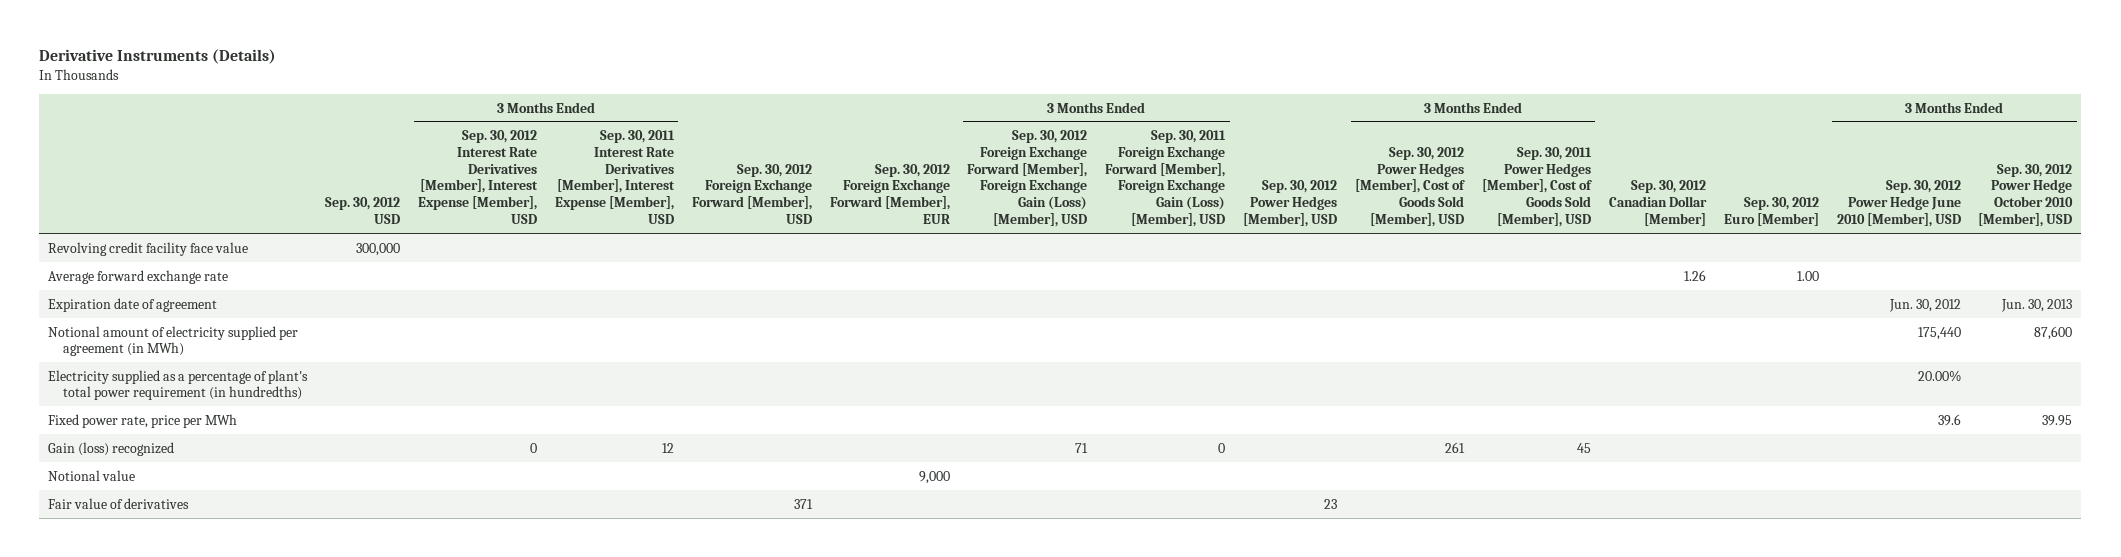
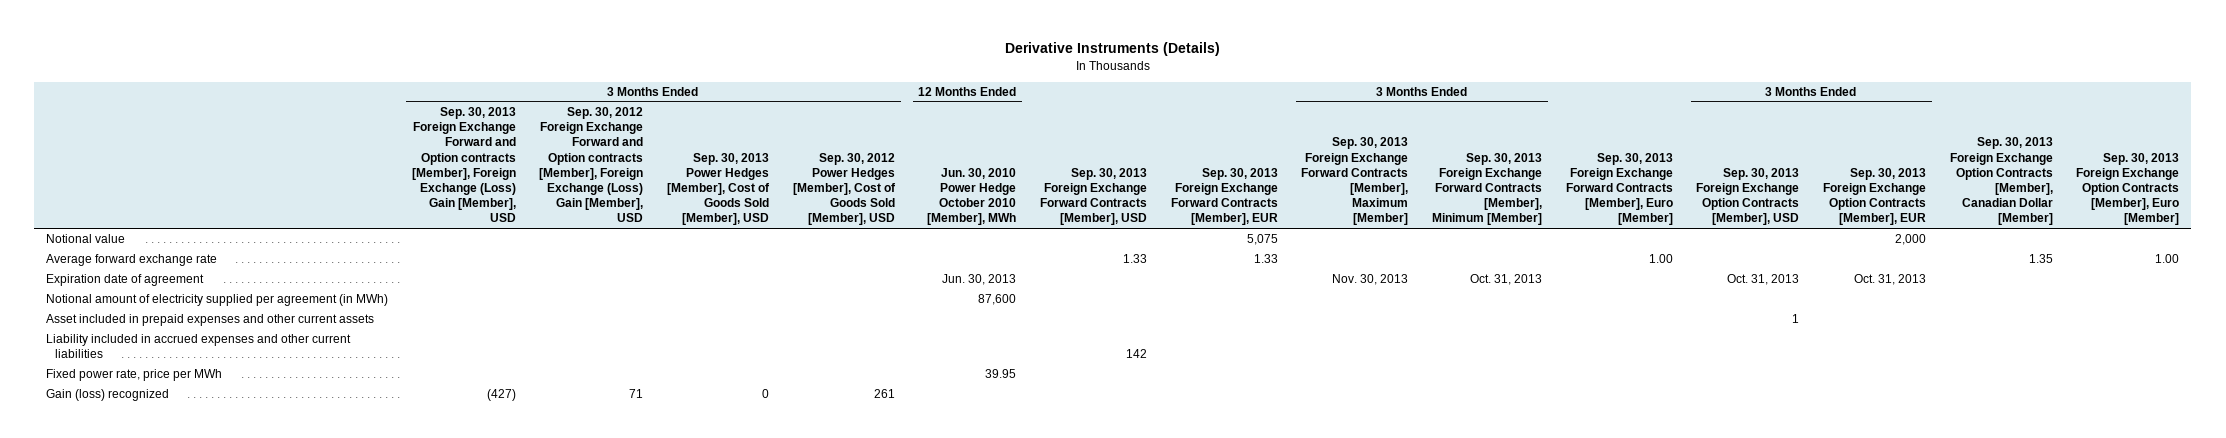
- | Sep. 30, 2012 USD | 3 Months Ended Sep. 30, 2012 Interest Rate Derivatives [Member], Interest Expense [Member], USD | 3 Months Ended Sep. 30, 2011 Interest Rate Derivatives [Member], Interest Expense [Member], USD | Sep. 30, 2012 Foreign Exchange Forward [Member], USD | Sep. 30, 2012 Foreign Exchange Forward [Member], EUR | 3 Months Ended Sep. 30, 2012 Foreign Exchange Forward [Member], Foreign Exchange Gain (Loss) [Member], USD | 3 Months Ended Sep. 30, 2011 Foreign Exchange Forward [Member], Foreign Exchange Gain (Loss) [Member], USD | Sep. 30, 2012 Power Hedges [Member], USD | 3 Months Ended Sep. 30, 2012 Power Hedges [Member], Cost of Goods Sold [Member], USD | 3 Months Ended Sep. 30, 2011 Power Hedges [Member], Cost of Goods Sold [Member], USD | Sep. 30, 2012 Canadian Dollar [Member] | Sep. 30, 2012 Euro [Member] | 3 Months Ended Sep. 30, 2012 Power Hedge June 2010 [Member], USD | 3 Months Ended Sep. 30, 2012 Power Hedge October 2010 [Member], USD
+ | 3 Months Ended Sep. 30, 2013 Foreign Exchange Forward and Option contracts [Member], Foreign Exchange (Loss) Gain [Member], USD | 3 Months Ended Sep. 30, 2012 Foreign Exchange Forward and Option contracts [Member], Foreign Exchange (Loss) Gain [Member], USD | 3 Months Ended Sep. 30, 2013 Power Hedges [Member], Cost of Goods Sold [Member], USD | 3 Months Ended Sep. 30, 2012 Power Hedges [Member], Cost of Goods Sold [Member], USD | 12 Months Ended Jun. 30, 2010 Power Hedge October 2010 [Member], MWh | Sep. 30, 2013 Foreign Exchange Forward Contracts [Member], USD | Sep. 30, 2013 Foreign Exchange Forward Contracts [Member], EUR | 3 Months Ended Sep. 30, 2013 Foreign Exchange Forward Contracts [Member], Maximum [Member] | 3 Months Ended Sep. 30, 2013 Foreign Exchange Forward Contracts [Member], Minimum [Member] | Sep. 30, 2013 Foreign Exchange Forward Contracts [Member], Euro [Member] | 3 Months Ended Sep. 30, 2013 Foreign Exchange Option Contracts [Member], USD | 3 Months Ended Sep. 30, 2013 Foreign Exchange Option Contracts [Member], EUR | Sep. 30, 2013 Foreign Exchange Option Contracts [Member], Canadian Dollar [Member] | Sep. 30, 2013 Foreign Exchange Option Contracts [Member], Euro [Member]
- Revolving credit facility face value | 300,000 | | | | | | | | | | | | |
moved up: Notional value | | | | | | | 5,075 | | | | | 2,000 | |
- Electricity supplied as a percentage of plant's total power requirement (in hundredths) | | | | | | | | | | | | | 20.00% |
+ Asset included in prepaid expenses and other current assets | | | | | | | | | | | 1 | | |
+ Liability included in accrued expenses and other current liabilities | | | | | | 142 | | | | | | | |
- Fair value of derivatives | | | | 371 | | | | 23 | | | | | |

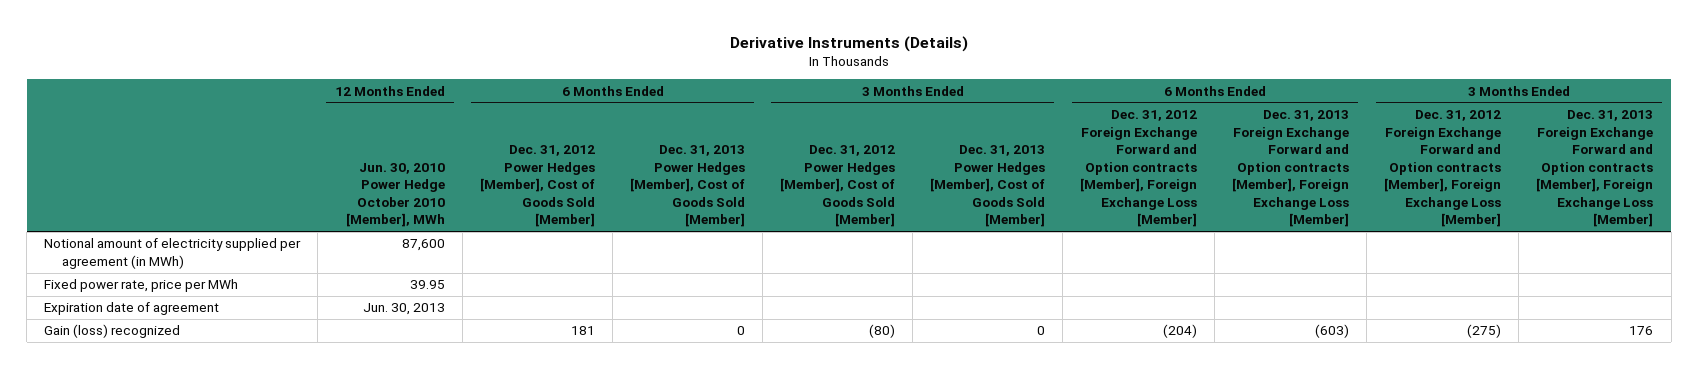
- | 3 Months Ended Sep. 30, 2013 Foreign Exchange Forward and Option contracts [Member], Foreign Exchange (Loss) Gain [Member], USD | 3 Months Ended Sep. 30, 2012 Foreign Exchange Forward and Option contracts [Member], Foreign Exchange (Loss) Gain [Member], USD | 3 Months Ended Sep. 30, 2013 Power Hedges [Member], Cost of Goods Sold [Member], USD | 3 Months Ended Sep. 30, 2012 Power Hedges [Member], Cost of Goods Sold [Member], USD | 12 Months Ended Jun. 30, 2010 Power Hedge October 2010 [Member], MWh | Sep. 30, 2013 Foreign Exchange Forward Contracts [Member], USD | Sep. 30, 2013 Foreign Exchange Forward Contracts [Member], EUR | 3 Months Ended Sep. 30, 2013 Foreign Exchange Forward Contracts [Member], Maximum [Member] | 3 Months Ended Sep. 30, 2013 Foreign Exchange Forward Contracts [Member], Minimum [Member] | Sep. 30, 2013 Foreign Exchange Forward Contracts [Member], Euro [Member] | 3 Months Ended Sep. 30, 2013 Foreign Exchange Option Contracts [Member], USD | 3 Months Ended Sep. 30, 2013 Foreign Exchange Option Contracts [Member], EUR | Sep. 30, 2013 Foreign Exchange Option Contracts [Member], Canadian Dollar [Member] | Sep. 30, 2013 Foreign Exchange Option Contracts [Member], Euro [Member]
+ | 12 Months Ended Jun. 30, 2010 Power Hedge October 2010 [Member], MWh | 6 Months Ended Dec. 31, 2012 Power Hedges [Member], Cost of Goods Sold [Member] | 6 Months Ended Dec. 31, 2013 Power Hedges [Member], Cost of Goods Sold [Member] | 3 Months Ended Dec. 31, 2012 Power Hedges [Member], Cost of Goods Sold [Member] | 3 Months Ended Dec. 31, 2013 Power Hedges [Member], Cost of Goods Sold [Member] | 6 Months Ended Dec. 31, 2012 Foreign Exchange Forward and Option contracts [Member], Foreign Exchange Loss [Member] | 6 Months Ended Dec. 31, 2013 Foreign Exchange Forward and Option contracts [Member], Foreign Exchange Loss [Member] | 3 Months Ended Dec. 31, 2012 Foreign Exchange Forward and Option contracts [Member], Foreign Exchange Loss [Member] | 3 Months Ended Dec. 31, 2013 Foreign Exchange Forward and Option contracts [Member], Foreign Exchange Loss [Member]
- Notional value | | | | | | | 5,075 | | | | | 2,000 | |
- Average forward exchange rate | | | | | | 1.33 | 1.33 | | | 1.00 | | | 1.35 | 1.00
- Asset included in prepaid expenses and other current assets | | | | | | | | | | | 1 | | |
- Liability included in accrued expenses and other current liabilities | | | | | | 142 | | | | | | | |
moved down: Expiration date of agreement | Jun. 30, 2013 | | | | | | | |

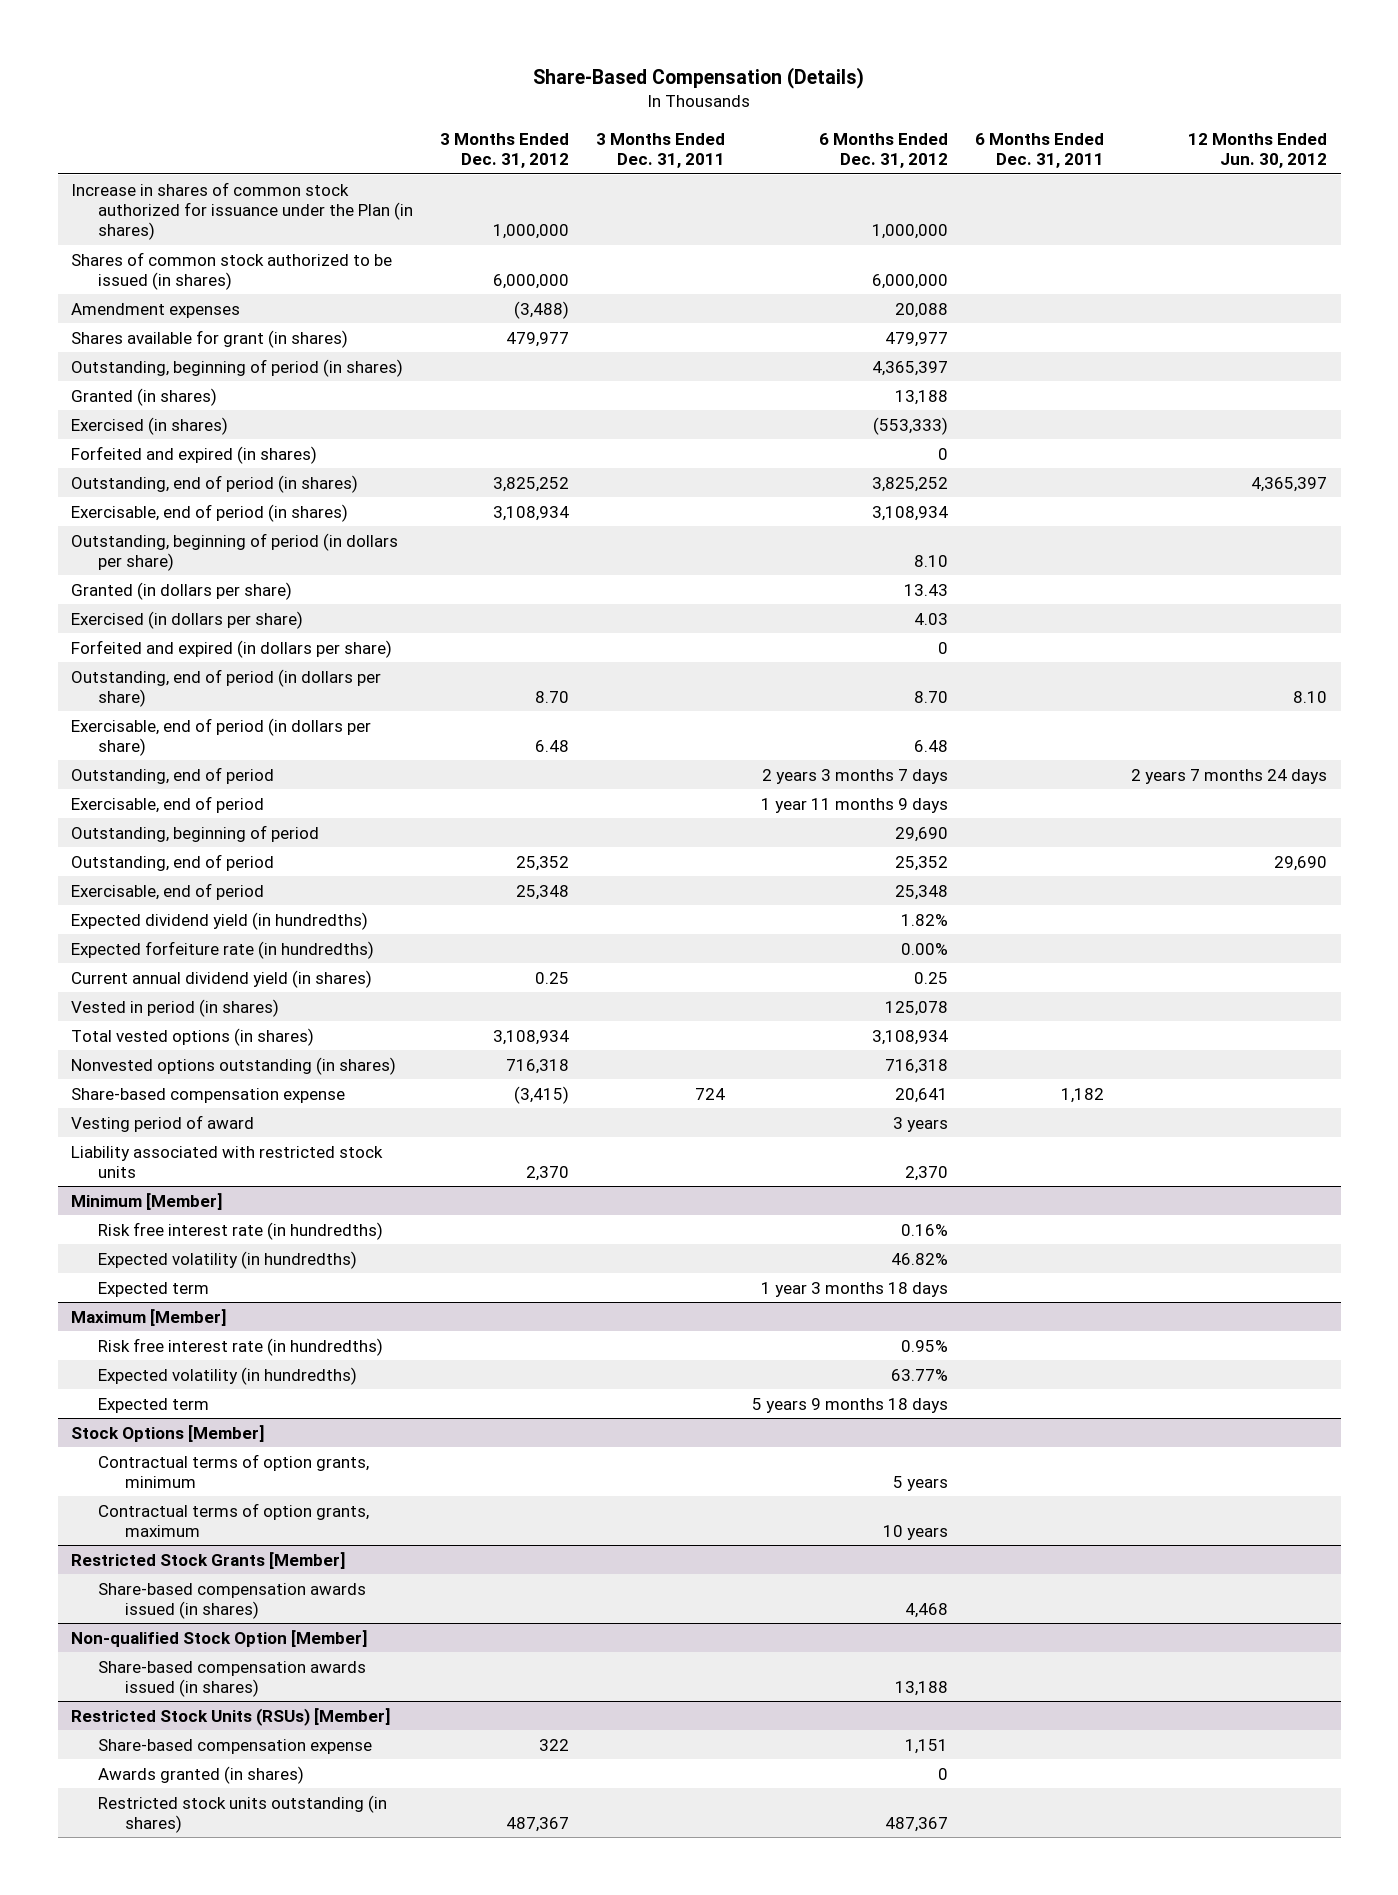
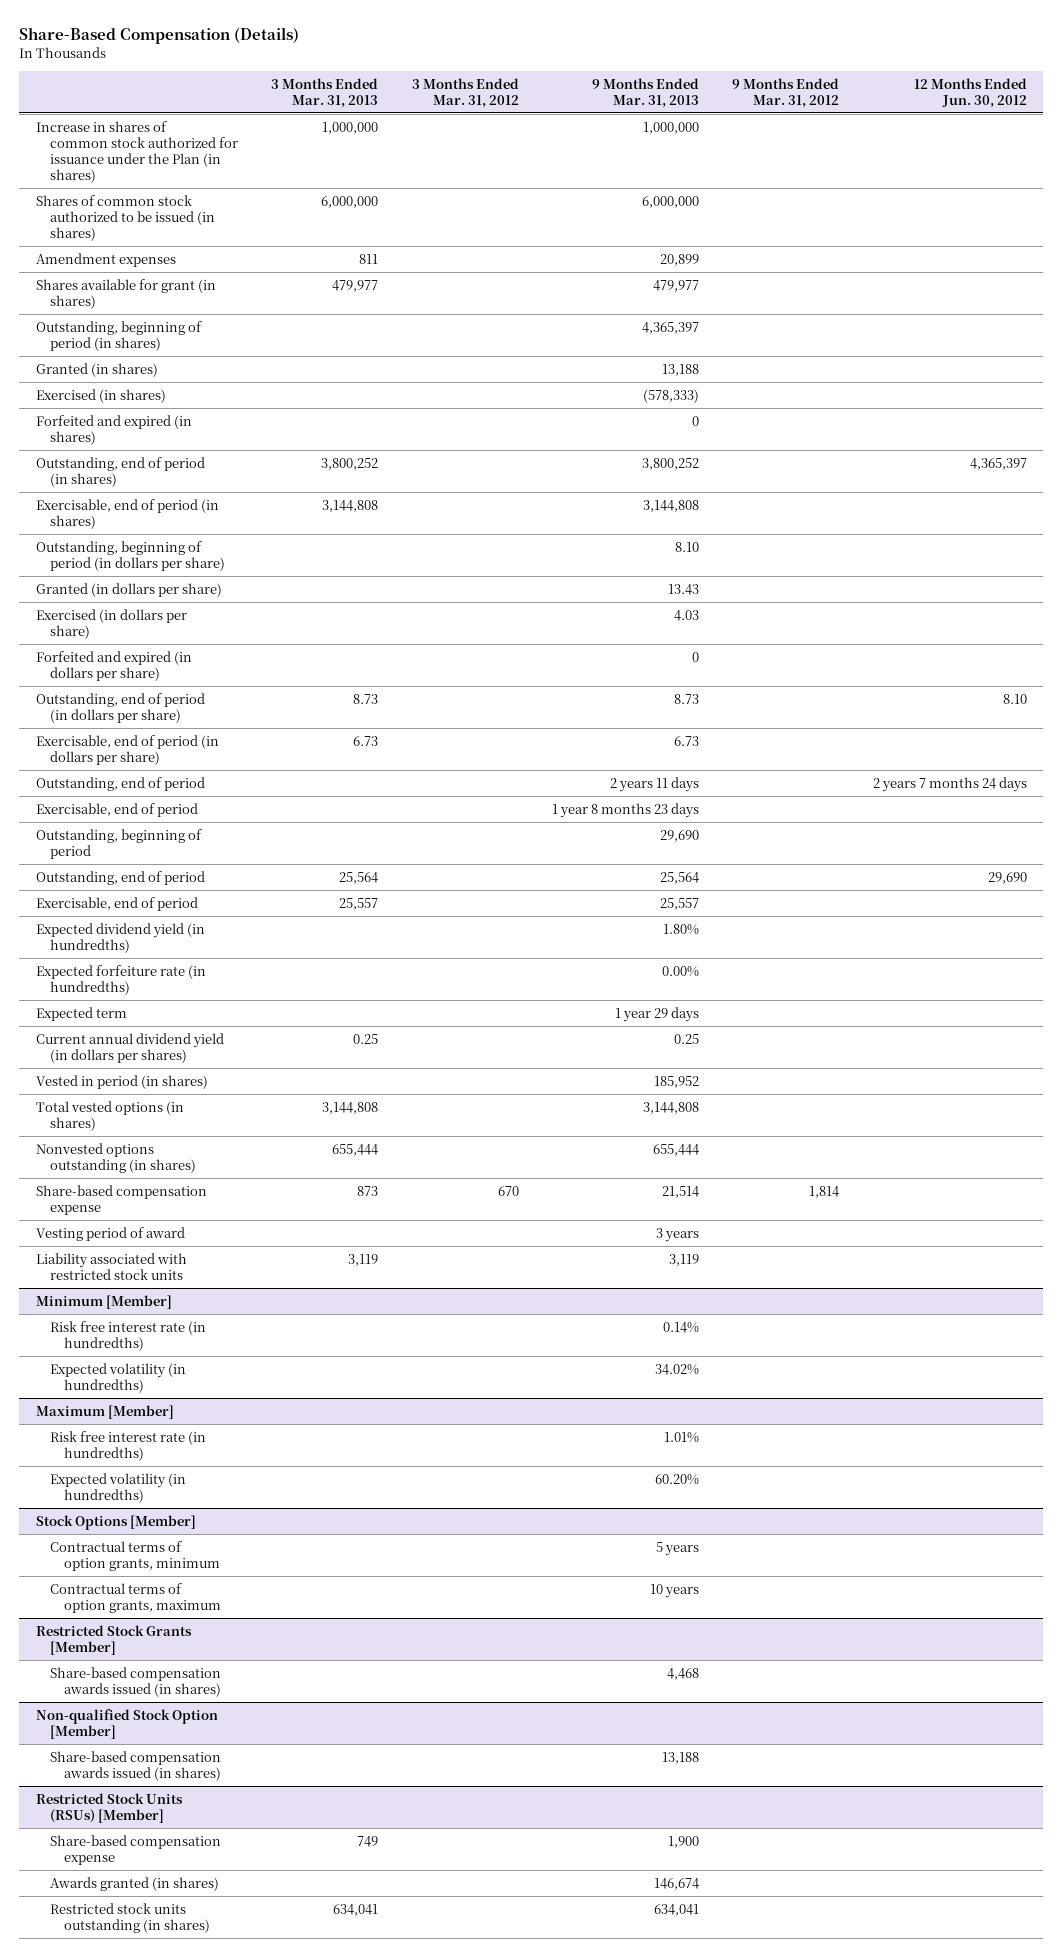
- | 3 Months Ended Dec. 31, 2012 | 3 Months Ended Dec. 31, 2011 | 6 Months Ended Dec. 31, 2012 | 6 Months Ended Dec. 31, 2011 | 12 Months Ended Jun. 30, 2012
+ | 3 Months Ended Mar. 31, 2013 | 3 Months Ended Mar. 31, 2012 | 9 Months Ended Mar. 31, 2013 | 9 Months Ended Mar. 31, 2012 | 12 Months Ended Jun. 30, 2012
- Current annual dividend yield (in shares) | 0.25 | | 0.25 | |
+ Expected term | | | 1 year 29 days | |
+ Current annual dividend yield (in dollars per shares) | 0.25 | | 0.25 | |
@ Minimum [Member]
- Expected term | | | 1 year 3 months 18 days | |
@ Maximum [Member]
- Expected term | | | 5 years 9 months 18 days | |

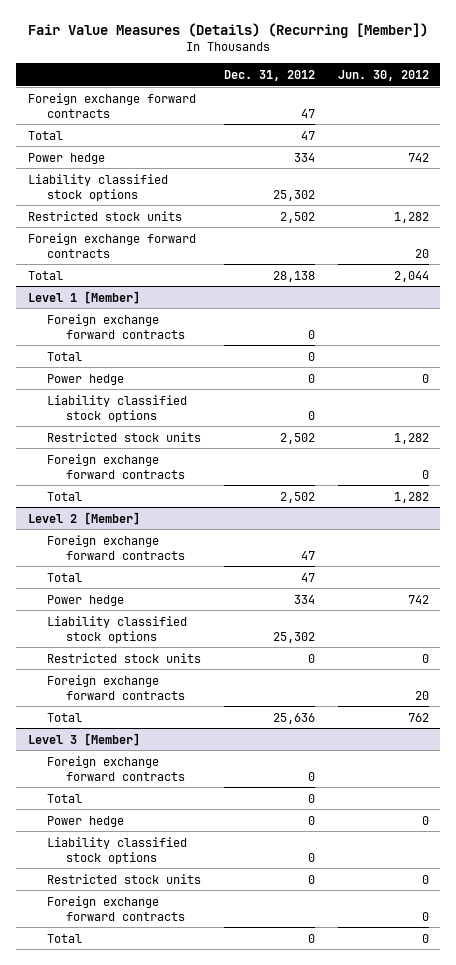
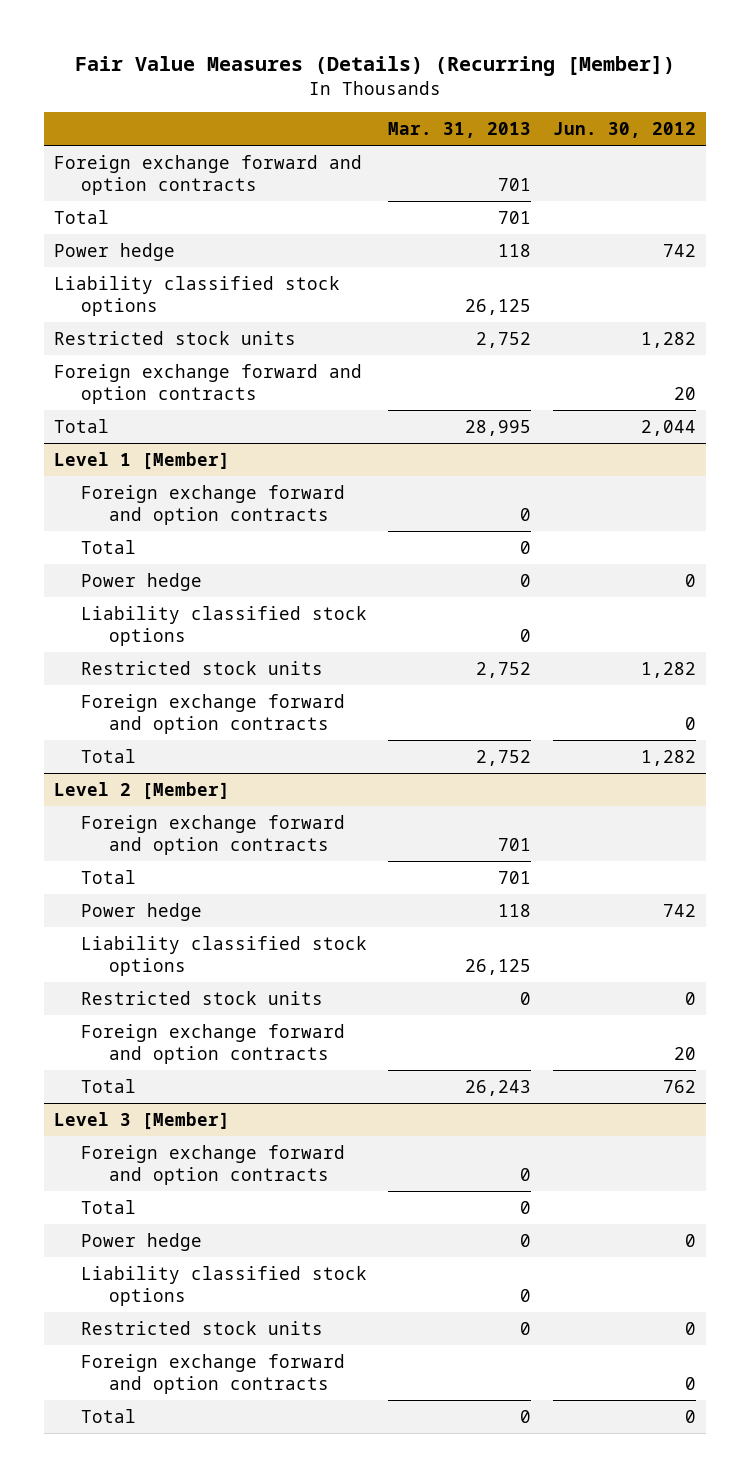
- | Dec. 31, 2012 | Jun. 30, 2012
+ | Mar. 31, 2013 | Jun. 30, 2012
- Foreign exchange forward contracts | 47 |
+ Foreign exchange forward and option contracts | 701 |
- Foreign exchange forward contracts | | 20
+ Foreign exchange forward and option contracts | | 20
@ Level 1 [Member]
- Foreign exchange forward contracts | 0 |
+ Foreign exchange forward and option contracts | 0 |
- Foreign exchange forward contracts | | 0
+ Foreign exchange forward and option contracts | | 0
@ Level 2 [Member]
- Foreign exchange forward contracts | 47 |
+ Foreign exchange forward and option contracts | 701 |
- Foreign exchange forward contracts | | 20
+ Foreign exchange forward and option contracts | | 20
@ Level 3 [Member]
- Foreign exchange forward contracts | 0 |
+ Foreign exchange forward and option contracts | 0 |
- Foreign exchange forward contracts | | 0
+ Foreign exchange forward and option contracts | | 0

